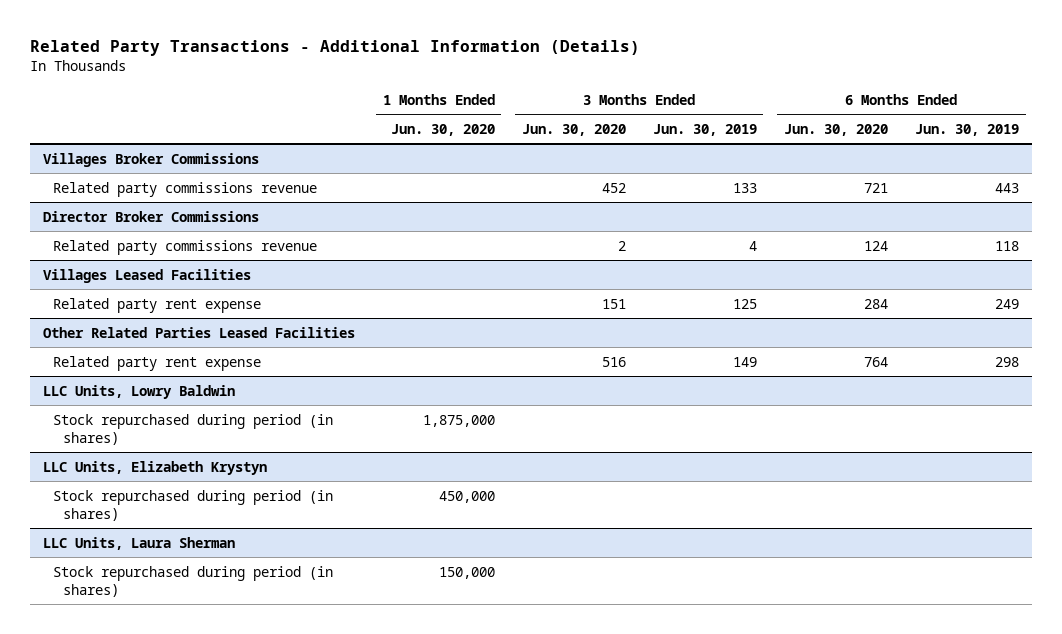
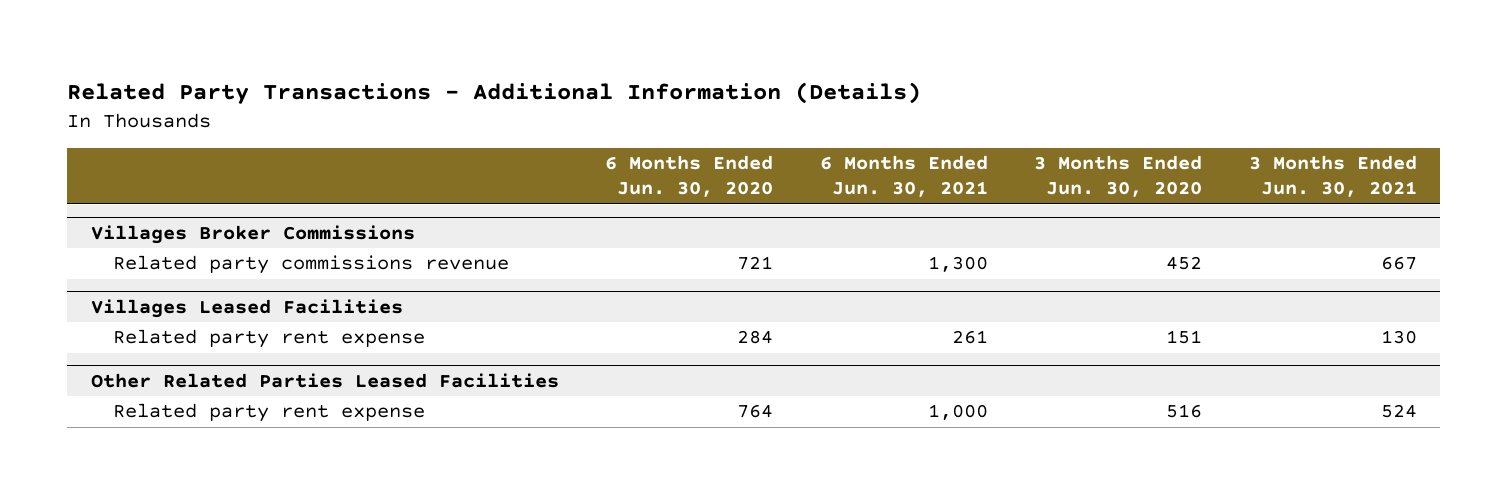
- | 1 Months Ended Jun. 30, 2020 | 3 Months Ended Jun. 30, 2020 | 3 Months Ended Jun. 30, 2019 | 6 Months Ended Jun. 30, 2020 | 6 Months Ended Jun. 30, 2019
+ | 6 Months Ended Jun. 30, 2020 | 6 Months Ended Jun. 30, 2021 | 3 Months Ended Jun. 30, 2020 | 3 Months Ended Jun. 30, 2021
- Director Broker Commissions
- Related party commissions revenue | | 2 | 4 | 124 | 118
- LLC Units, Lowry Baldwin
- Stock repurchased during period (in shares) | 1,875,000 | | | |
- LLC Units, Elizabeth Krystyn
- Stock repurchased during period (in shares) | 450,000 | | | |
- LLC Units, Laura Sherman
- Stock repurchased during period (in shares) | 150,000 | | | |

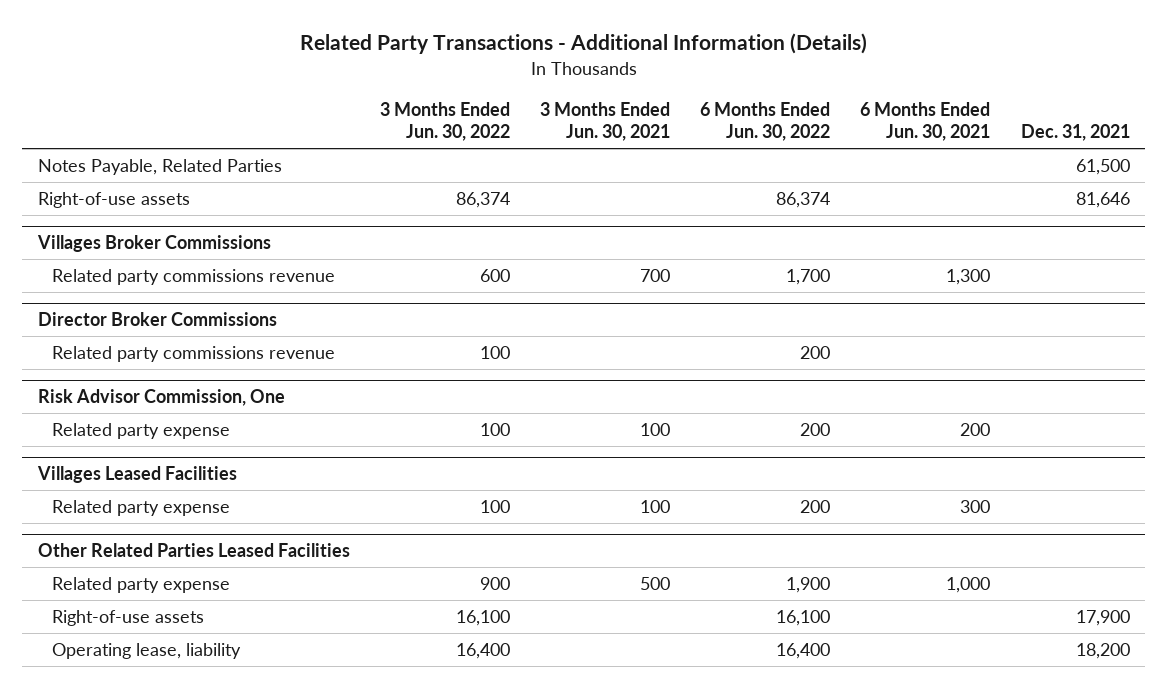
- | 6 Months Ended Jun. 30, 2020 | 6 Months Ended Jun. 30, 2021 | 3 Months Ended Jun. 30, 2020 | 3 Months Ended Jun. 30, 2021
+ | 3 Months Ended Jun. 30, 2022 | 3 Months Ended Jun. 30, 2021 | 6 Months Ended Jun. 30, 2022 | 6 Months Ended Jun. 30, 2021 | Dec. 31, 2021
+ Notes Payable, Related Parties | | | | | 61,500
+ Right-of-use assets | 86,374 | | 86,374 | | 81,646
@ Villages Broker Commissions
- Related party commissions revenue | 721 | 1,300 | 452 | 667
+ Related party commissions revenue | 600 | 700 | 1,700 | 1,300 |
+ Director Broker Commissions
+ Related party commissions revenue | 100 | | 200 | |
+ Risk Advisor Commission, One
+ Related party expense | 100 | 100 | 200 | 200 |
@ Villages Leased Facilities
- Related party rent expense | 284 | 261 | 151 | 130
+ Related party expense | 100 | 100 | 200 | 300 |
@ Other Related Parties Leased Facilities
- Related party rent expense | 764 | 1,000 | 516 | 524
+ Related party expense | 900 | 500 | 1,900 | 1,000 |
+ Right-of-use assets | 16,100 | | 16,100 | | 17,900
+ Operating lease, liability | 16,400 | | 16,400 | | 18,200

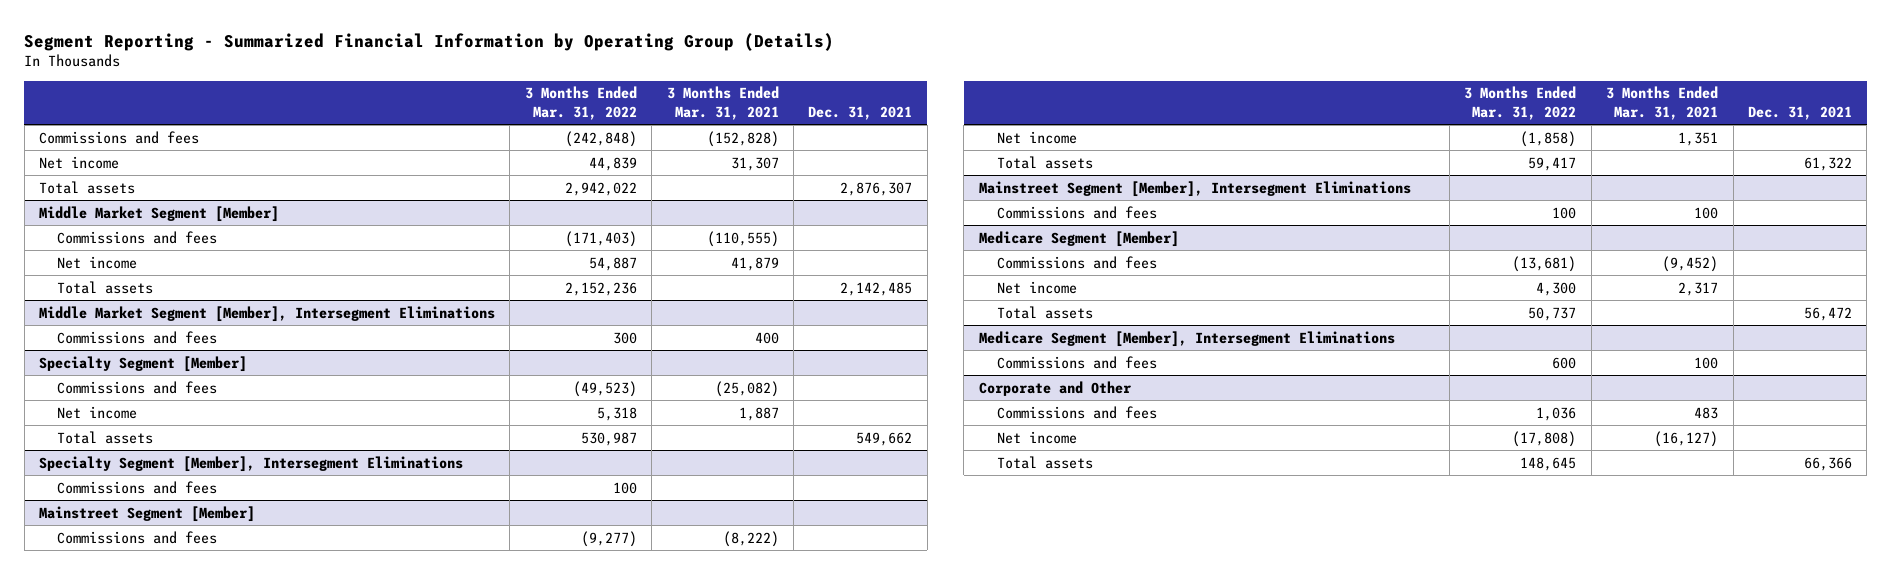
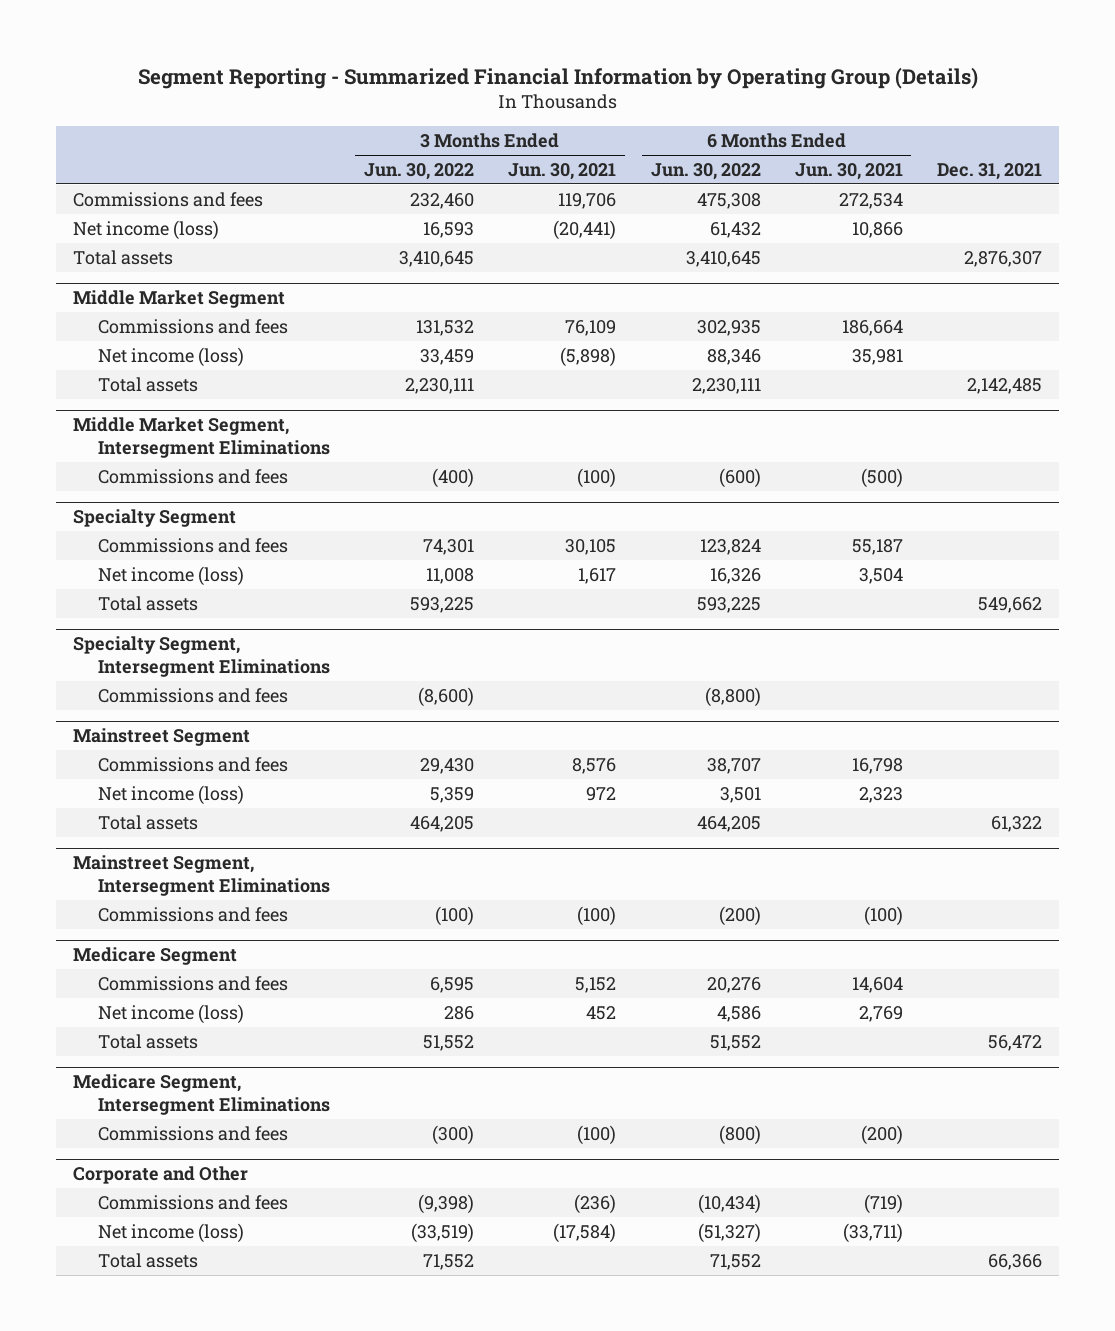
- | 3 Months Ended Mar. 31, 2022 | 3 Months Ended Mar. 31, 2021 | Dec. 31, 2021
+ | 3 Months Ended Jun. 30, 2022 | 3 Months Ended Jun. 30, 2021 | 6 Months Ended Jun. 30, 2022 | 6 Months Ended Jun. 30, 2021 | Dec. 31, 2021
- Net income | 44,839 | 31,307 |
+ Net income (loss) | 16,593 | (20,441) | 61,432 | 10,866 |
- Middle Market Segment [Member]
+ Middle Market Segment
- Net income | 54,887 | 41,879 |
+ Net income (loss) | 33,459 | (5,898) | 88,346 | 35,981 |
- Middle Market Segment [Member], Intersegment Eliminations
+ Middle Market Segment, Intersegment Eliminations
- Specialty Segment [Member]
+ Specialty Segment
- Net income | 5,318 | 1,887 |
+ Net income (loss) | 11,008 | 1,617 | 16,326 | 3,504 |
- Specialty Segment [Member], Intersegment Eliminations
+ Specialty Segment, Intersegment Eliminations
- Mainstreet Segment [Member]
+ Mainstreet Segment
- Net income | (1,858) | 1,351 |
+ Net income (loss) | 5,359 | 972 | 3,501 | 2,323 |
- Mainstreet Segment [Member], Intersegment Eliminations
+ Mainstreet Segment, Intersegment Eliminations
- Medicare Segment [Member]
+ Medicare Segment
- Net income | 4,300 | 2,317 |
+ Net income (loss) | 286 | 452 | 4,586 | 2,769 |
- Medicare Segment [Member], Intersegment Eliminations
+ Medicare Segment, Intersegment Eliminations
@ Corporate and Other
- Net income | (17,808) | (16,127) |
+ Net income (loss) | (33,519) | (17,584) | (51,327) | (33,711) |

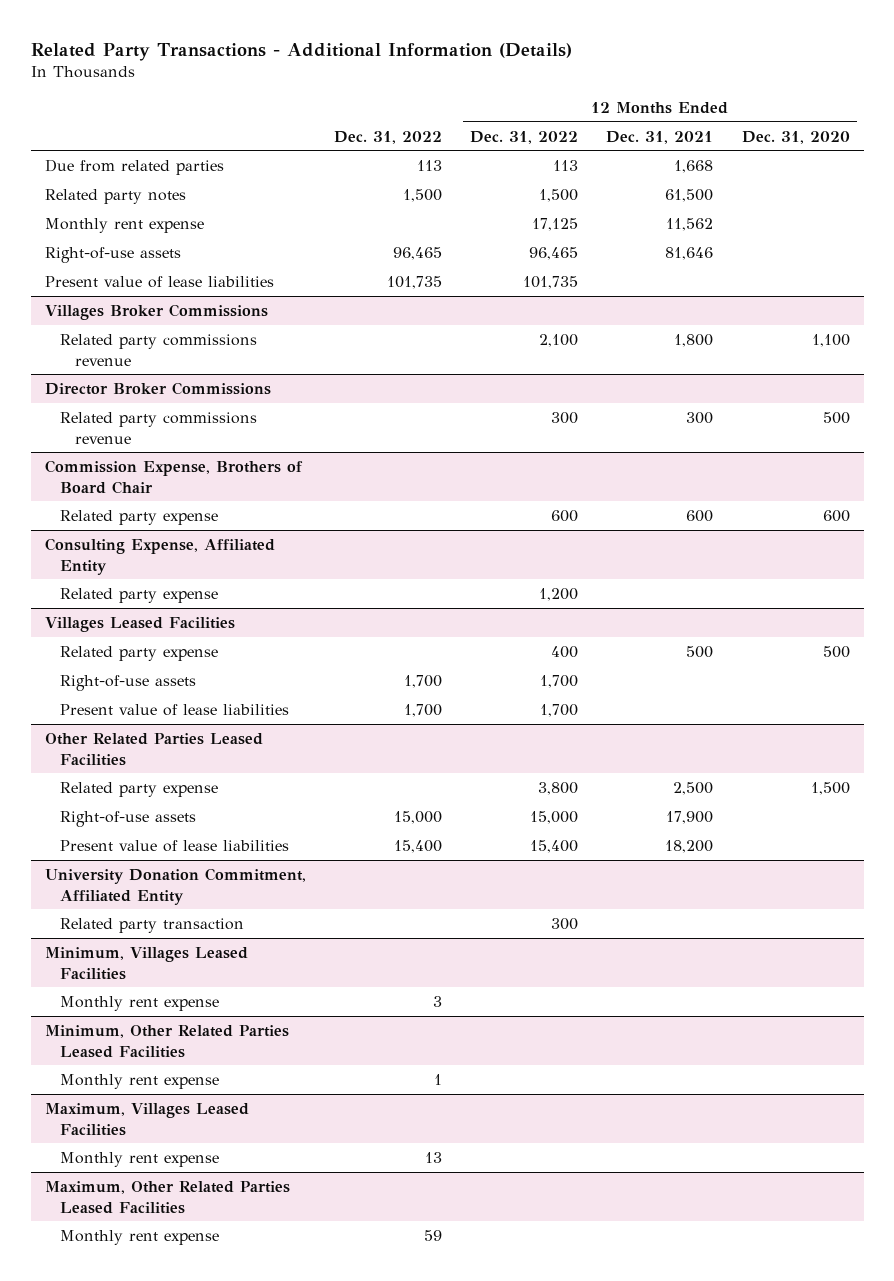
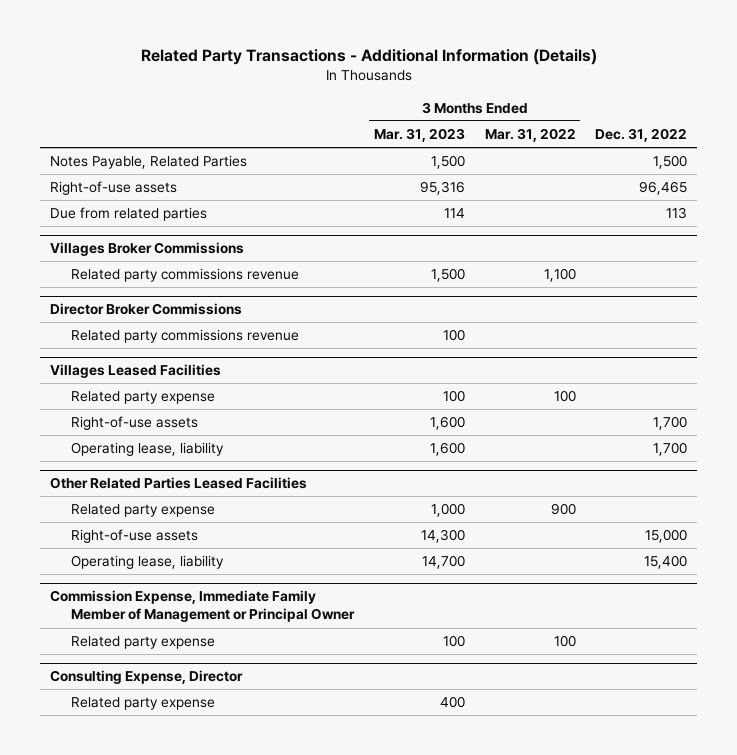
- | Dec. 31, 2022 | 12 Months Ended Dec. 31, 2022 | 12 Months Ended Dec. 31, 2021 | 12 Months Ended Dec. 31, 2020
+ | 3 Months Ended Mar. 31, 2023 | 3 Months Ended Mar. 31, 2022 | Dec. 31, 2022
- Related party notes | 1,500 | 1,500 | 61,500 |
- Monthly rent expense | | 17,125 | 11,562 |
+ Notes Payable, Related Parties | 1,500 | | 1,500
- Present value of lease liabilities | 101,735 | 101,735 | |
moved down: Due from related parties | 114 | | 113
- Commission Expense, Brothers of Board Chair
- Related party expense | | 600 | 600 | 600
- Consulting Expense, Affiliated Entity
- Related party expense | | 1,200 | |
@ Villages Leased Facilities
- Present value of lease liabilities | 1,700 | 1,700 | |
+ Operating lease, liability | 1,600 | | 1,700
@ Other Related Parties Leased Facilities
- Present value of lease liabilities | 15,400 | 15,400 | 18,200 |
- University Donation Commitment, Affiliated Entity
- Related party transaction | | 300 | |
- Minimum, Villages Leased Facilities
- Monthly rent expense | 3 | | |
- Minimum, Other Related Parties Leased Facilities
- Monthly rent expense | 1 | | |
- Maximum, Villages Leased Facilities
- Monthly rent expense | 13 | | |
- Maximum, Other Related Parties Leased Facilities
- Monthly rent expense | 59 | | |
@ Other Related Parties Leased Facilities
+ Operating lease, liability | 14,700 | | 15,400
+ Commission Expense, Immediate Family Member of Management or Principal Owner
+ Related party expense | 100 | 100 |
+ Consulting Expense, Director
+ Related party expense | 400 | |

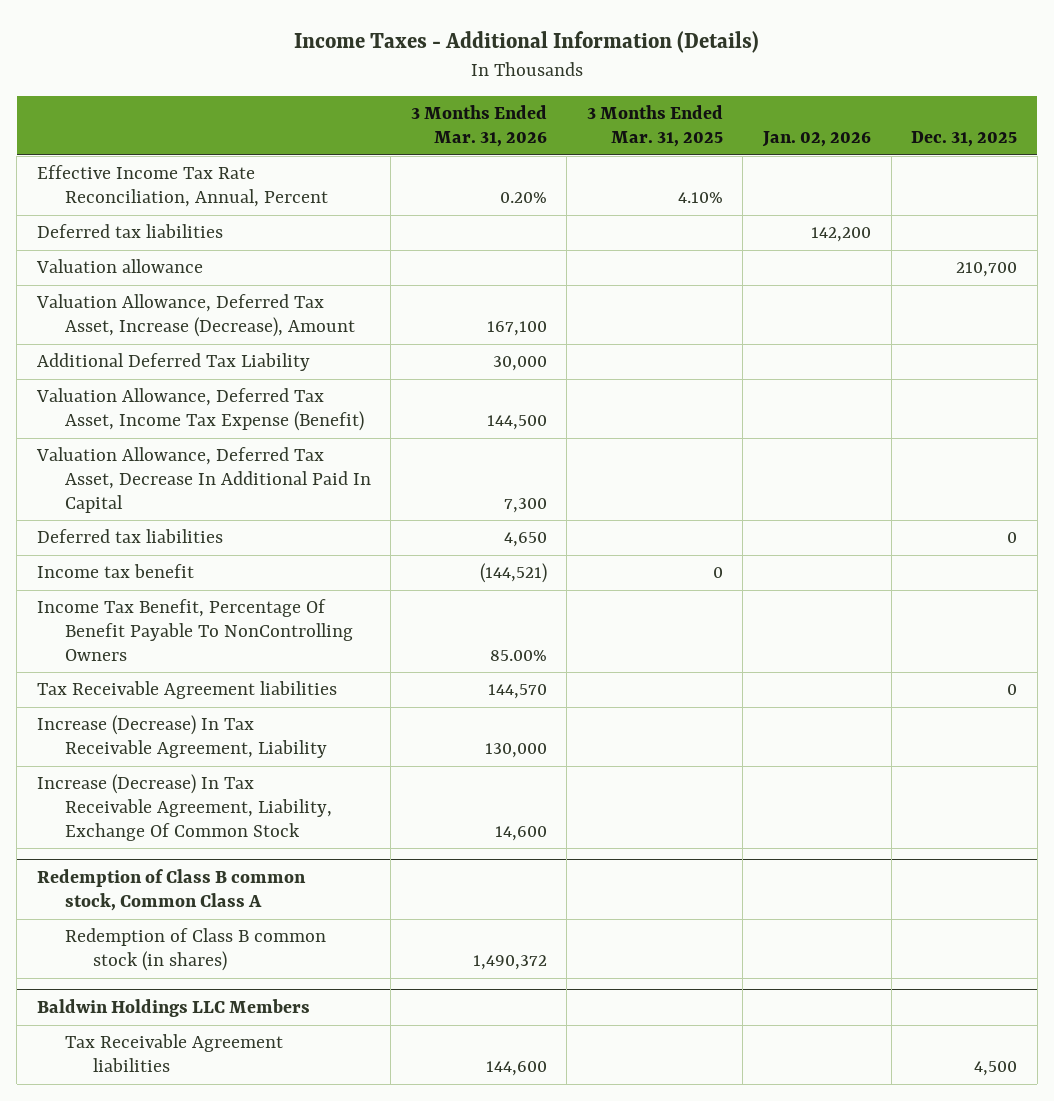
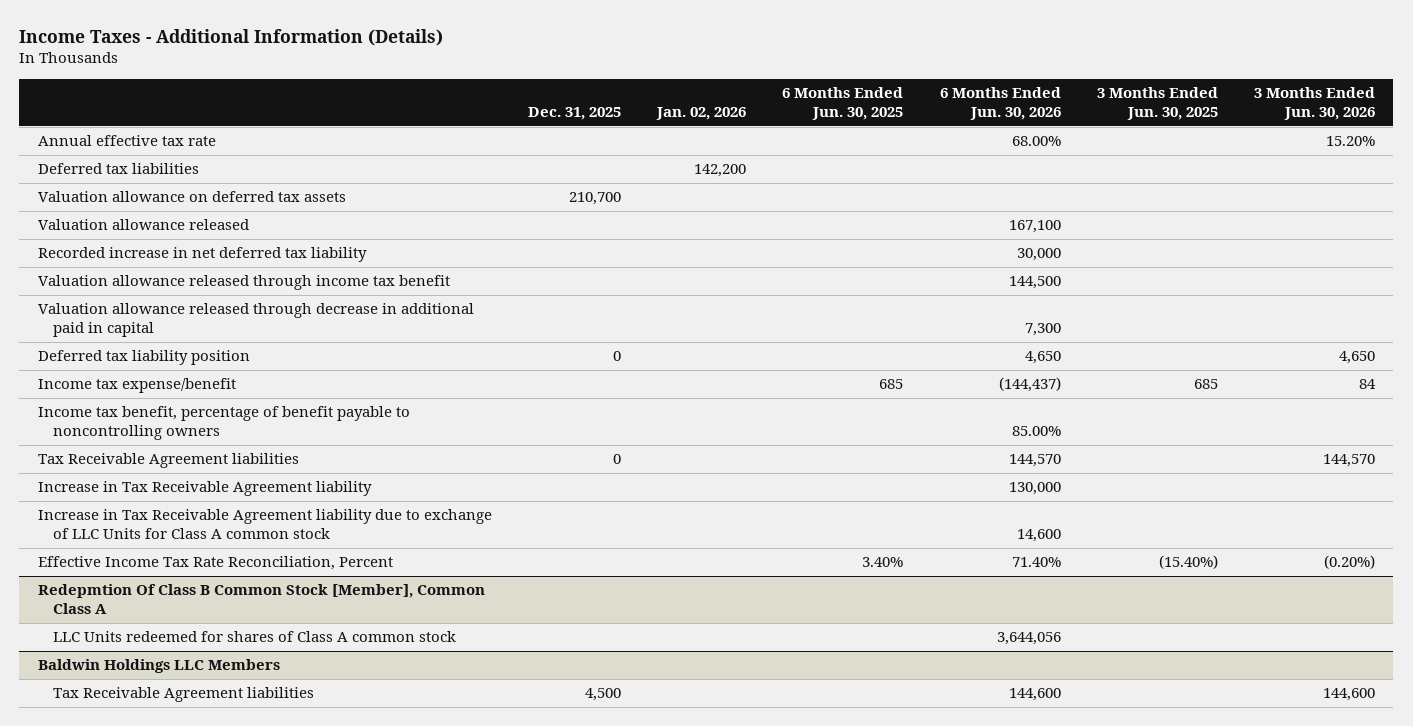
- | 3 Months Ended Mar. 31, 2026 | 3 Months Ended Mar. 31, 2025 | Jan. 02, 2026 | Dec. 31, 2025
+ | Dec. 31, 2025 | Jan. 02, 2026 | 6 Months Ended Jun. 30, 2025 | 6 Months Ended Jun. 30, 2026 | 3 Months Ended Jun. 30, 2025 | 3 Months Ended Jun. 30, 2026
- Effective Income Tax Rate Reconciliation, Annual, Percent | 0.20% | 4.10% | |
+ Annual effective tax rate | | | | 68.00% | | 15.20%
- Valuation allowance | | | | 210,700
- Valuation Allowance, Deferred Tax Asset, Increase (Decrease), Amount | 167,100 | | |
- Additional Deferred Tax Liability | 30,000 | | |
- Valuation Allowance, Deferred Tax Asset, Income Tax Expense (Benefit) | 144,500 | | |
- Valuation Allowance, Deferred Tax Asset, Decrease In Additional Paid In Capital | 7,300 | | |
- Deferred tax liabilities | 4,650 | | | 0
- Income tax benefit | (144,521) | 0 | |
- Income Tax Benefit, Percentage Of Benefit Payable To NonControlling Owners | 85.00% | | |
+ Valuation allowance on deferred tax assets | 210,700 | | | | |
+ Valuation allowance released | | | | 167,100 | |
+ Recorded increase in net deferred tax liability | | | | 30,000 | |
+ Valuation allowance released through income tax benefit | | | | 144,500 | |
+ Valuation allowance released through decrease in additional paid in capital | | | | 7,300 | |
+ Deferred tax liability position | 0 | | | 4,650 | | 4,650
+ Income tax expense/benefit | | | 685 | (144,437) | 685 | 84
+ Income tax benefit, percentage of benefit payable to noncontrolling owners | | | | 85.00% | |
- Increase (Decrease) In Tax Receivable Agreement, Liability | 130,000 | | |
- Increase (Decrease) In Tax Receivable Agreement, Liability, Exchange Of Common Stock | 14,600 | | |
- Redemption of Class B common stock, Common Class A
- Redemption of Class B common stock (in shares) | 1,490,372 | | |
+ Increase in Tax Receivable Agreement liability | | | | 130,000 | |
+ Increase in Tax Receivable Agreement liability due to exchange of LLC Units for Class A common stock | | | | 14,600 | |
+ Effective Income Tax Rate Reconciliation, Percent | | | 3.40% | 71.40% | (15.40%) | (0.20%)
+ Redepmtion Of Class B Common Stock [Member], Common Class A
+ LLC Units redeemed for shares of Class A common stock | | | | 3,644,056 | |

